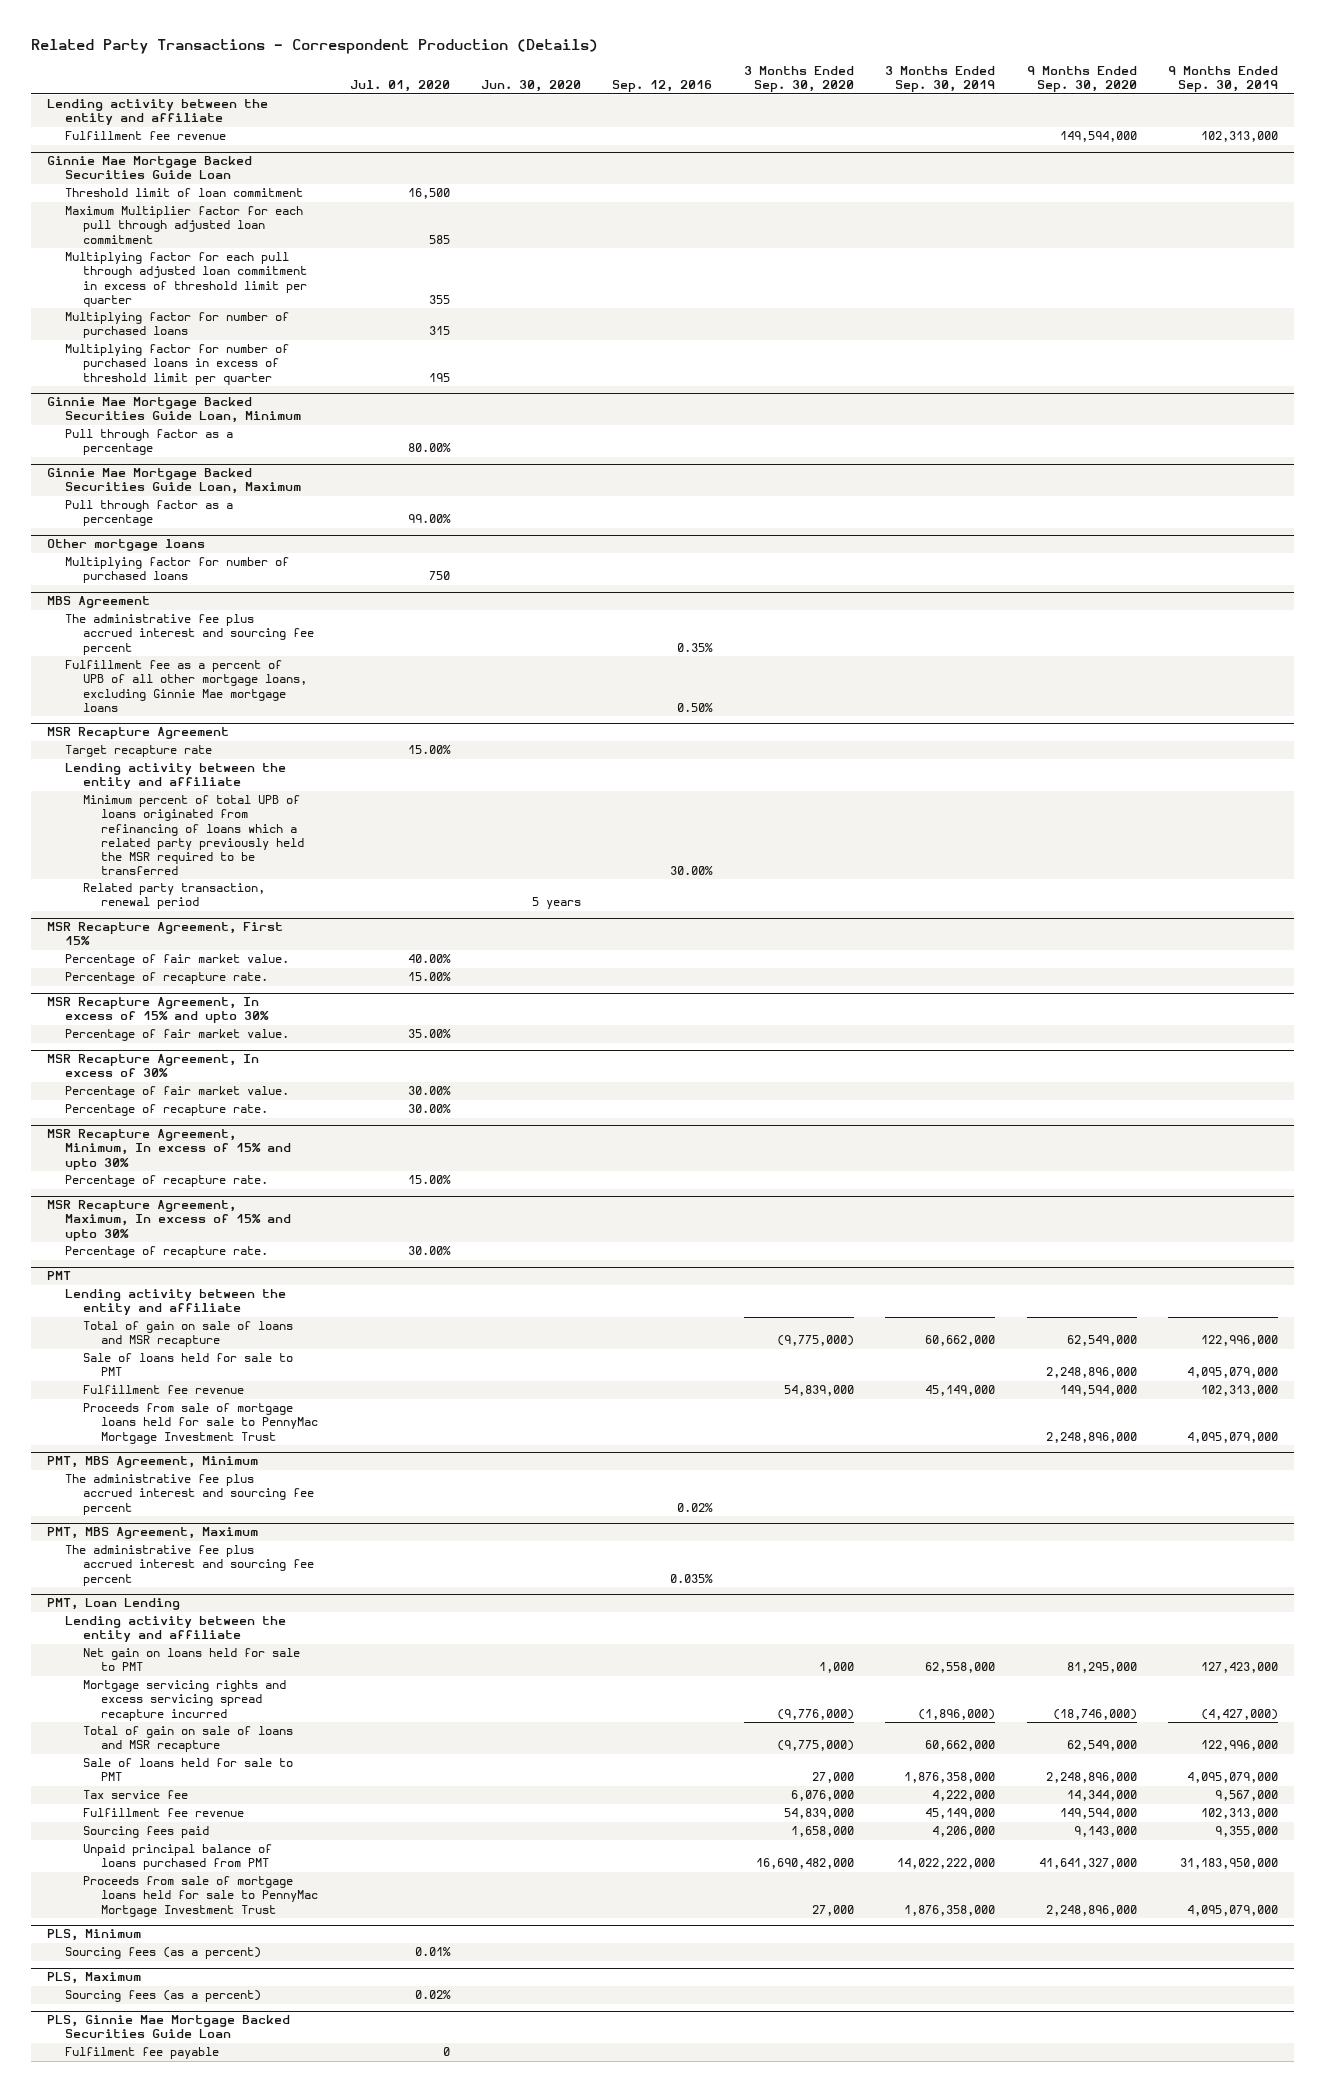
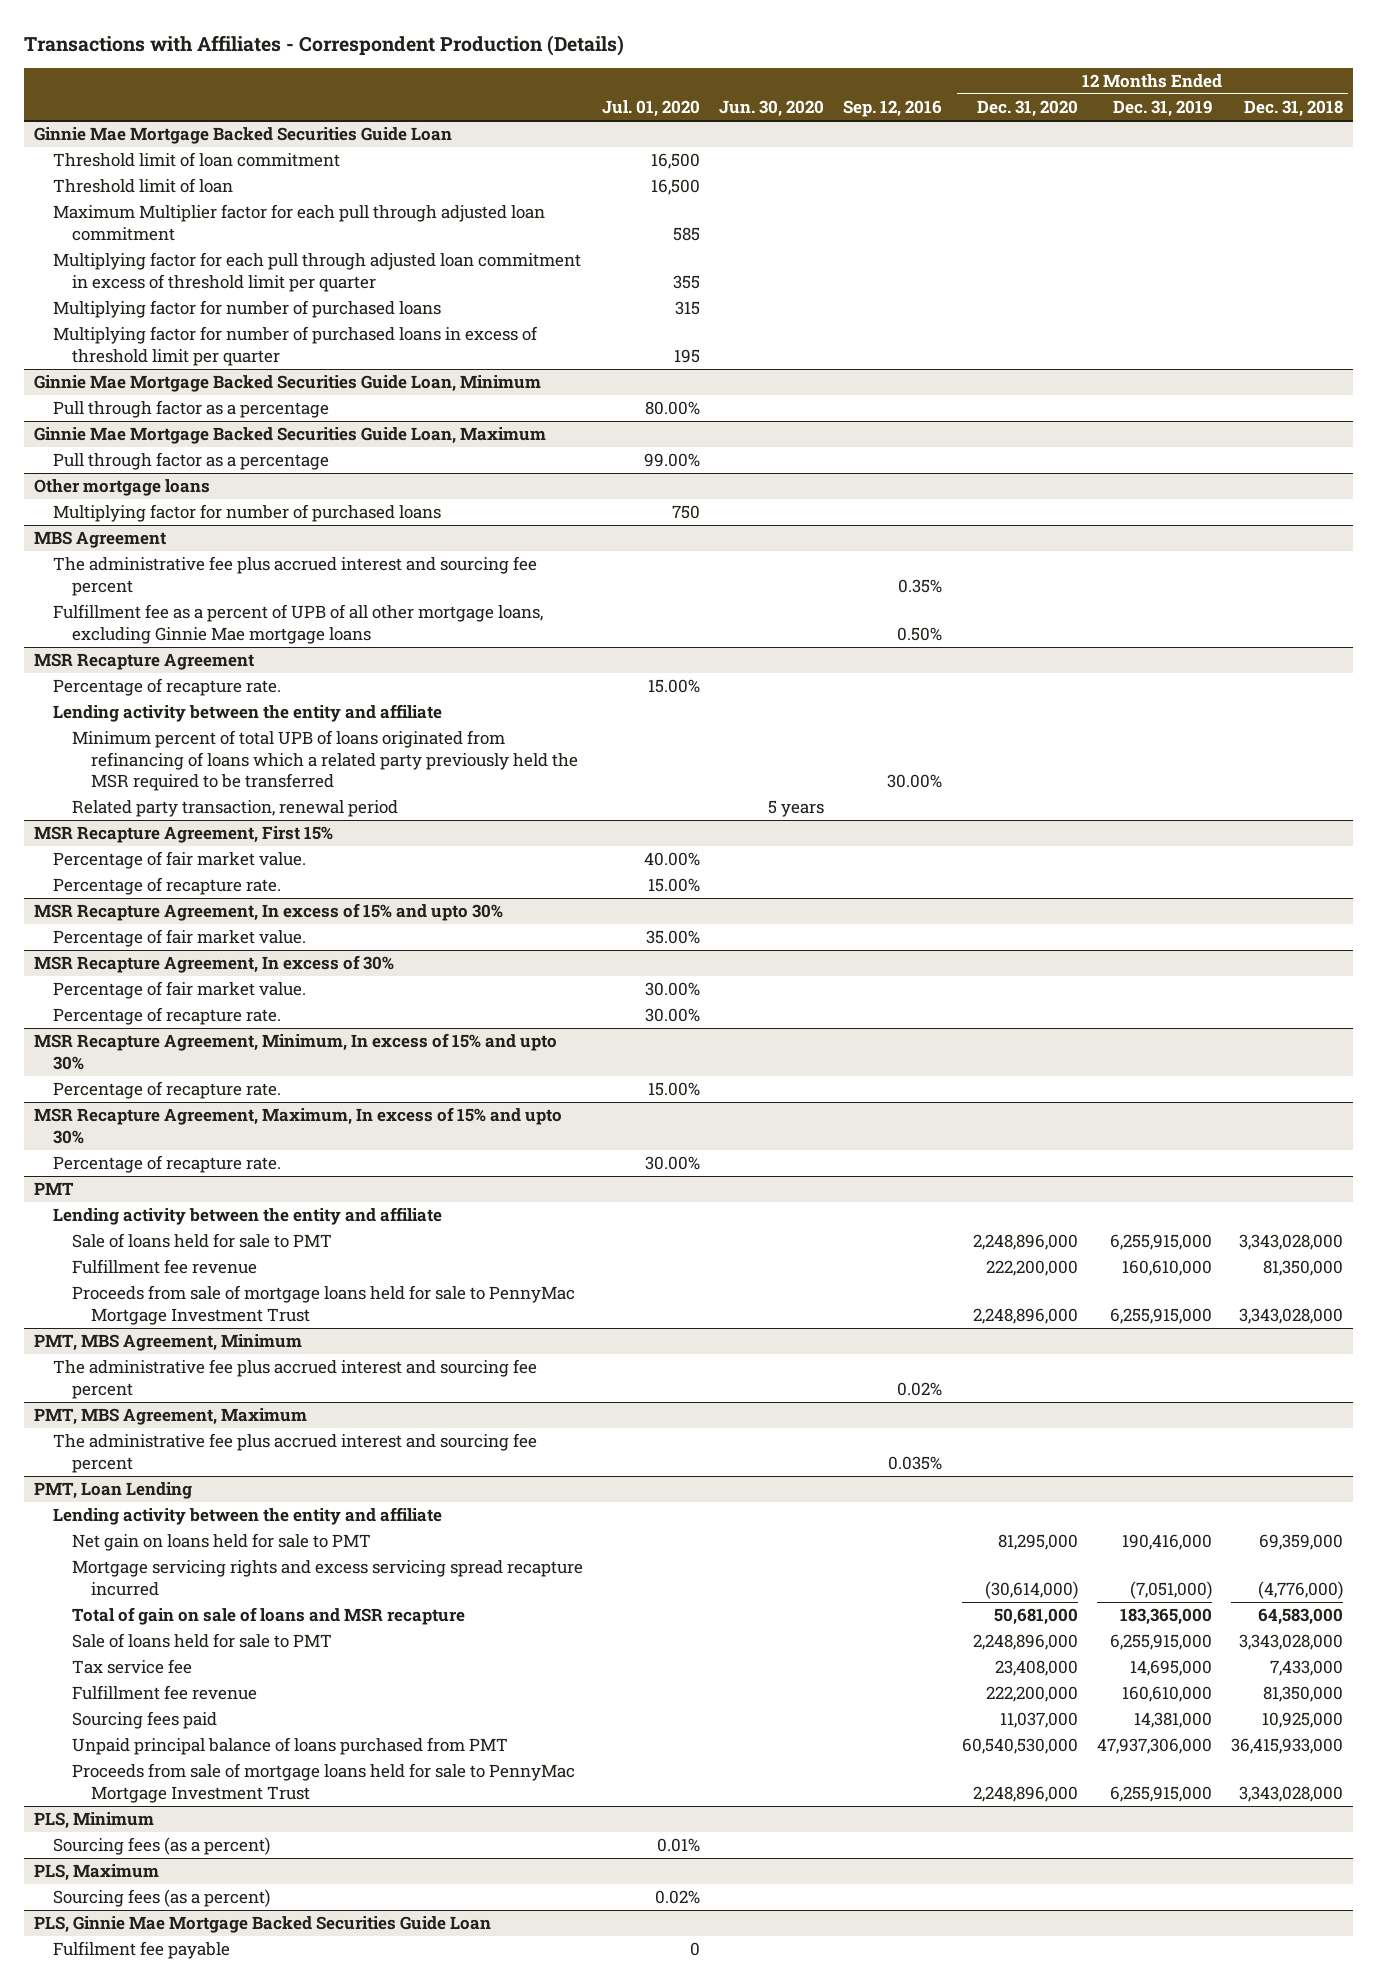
- Related Party Transactions - Correspondent Production (Details)
+ Transactions with Affiliates - Correspondent Production (Details)
- | Jul. 01, 2020 | Jun. 30, 2020 | Sep. 12, 2016 | 3 Months Ended Sep. 30, 2020 | 3 Months Ended Sep. 30, 2019 | 9 Months Ended Sep. 30, 2020 | 9 Months Ended Sep. 30, 2019
+ | Jul. 01, 2020 | Jun. 30, 2020 | Sep. 12, 2016 | 12 Months Ended Dec. 31, 2020 | 12 Months Ended Dec. 31, 2019 | 12 Months Ended Dec. 31, 2018
- Lending activity between the entity and affiliate
- Fulfillment fee revenue | | | | | | 149,594,000 | 102,313,000
@ Ginnie Mae Mortgage Backed Securities Guide Loan
+ Threshold limit of loan | 16,500 | | | | |
@ MSR Recapture Agreement
- Target recapture rate | 15.00% | | | | | |
+ Percentage of recapture rate. | 15.00% | | | | |
@ PMT
- Total of gain on sale of loans and MSR recapture | | | | (9,775,000) | 60,662,000 | 62,549,000 | 122,996,000

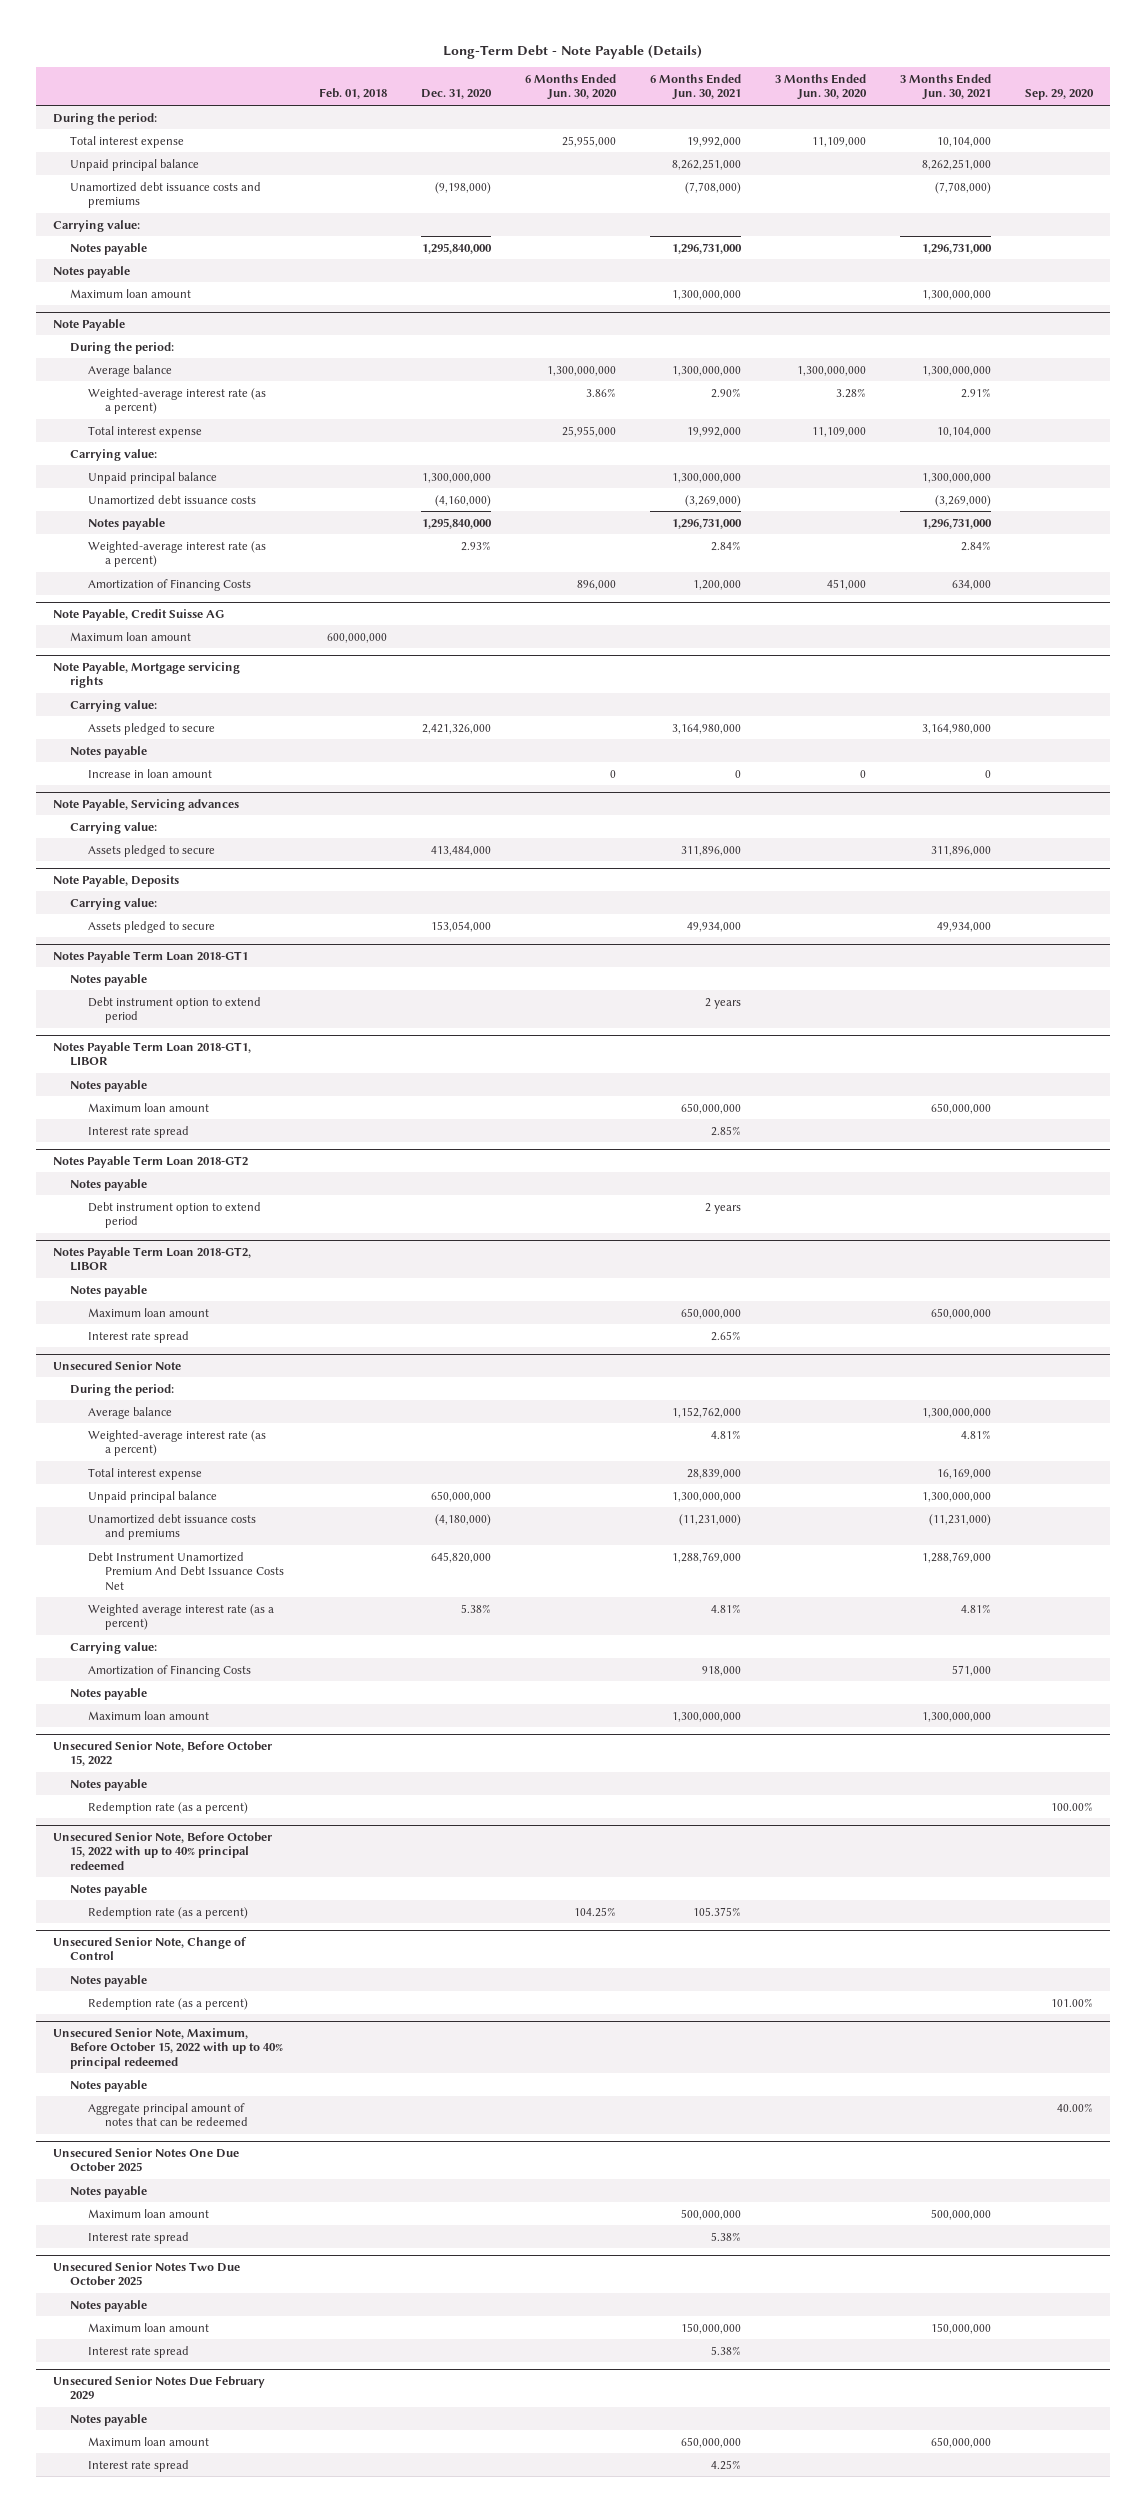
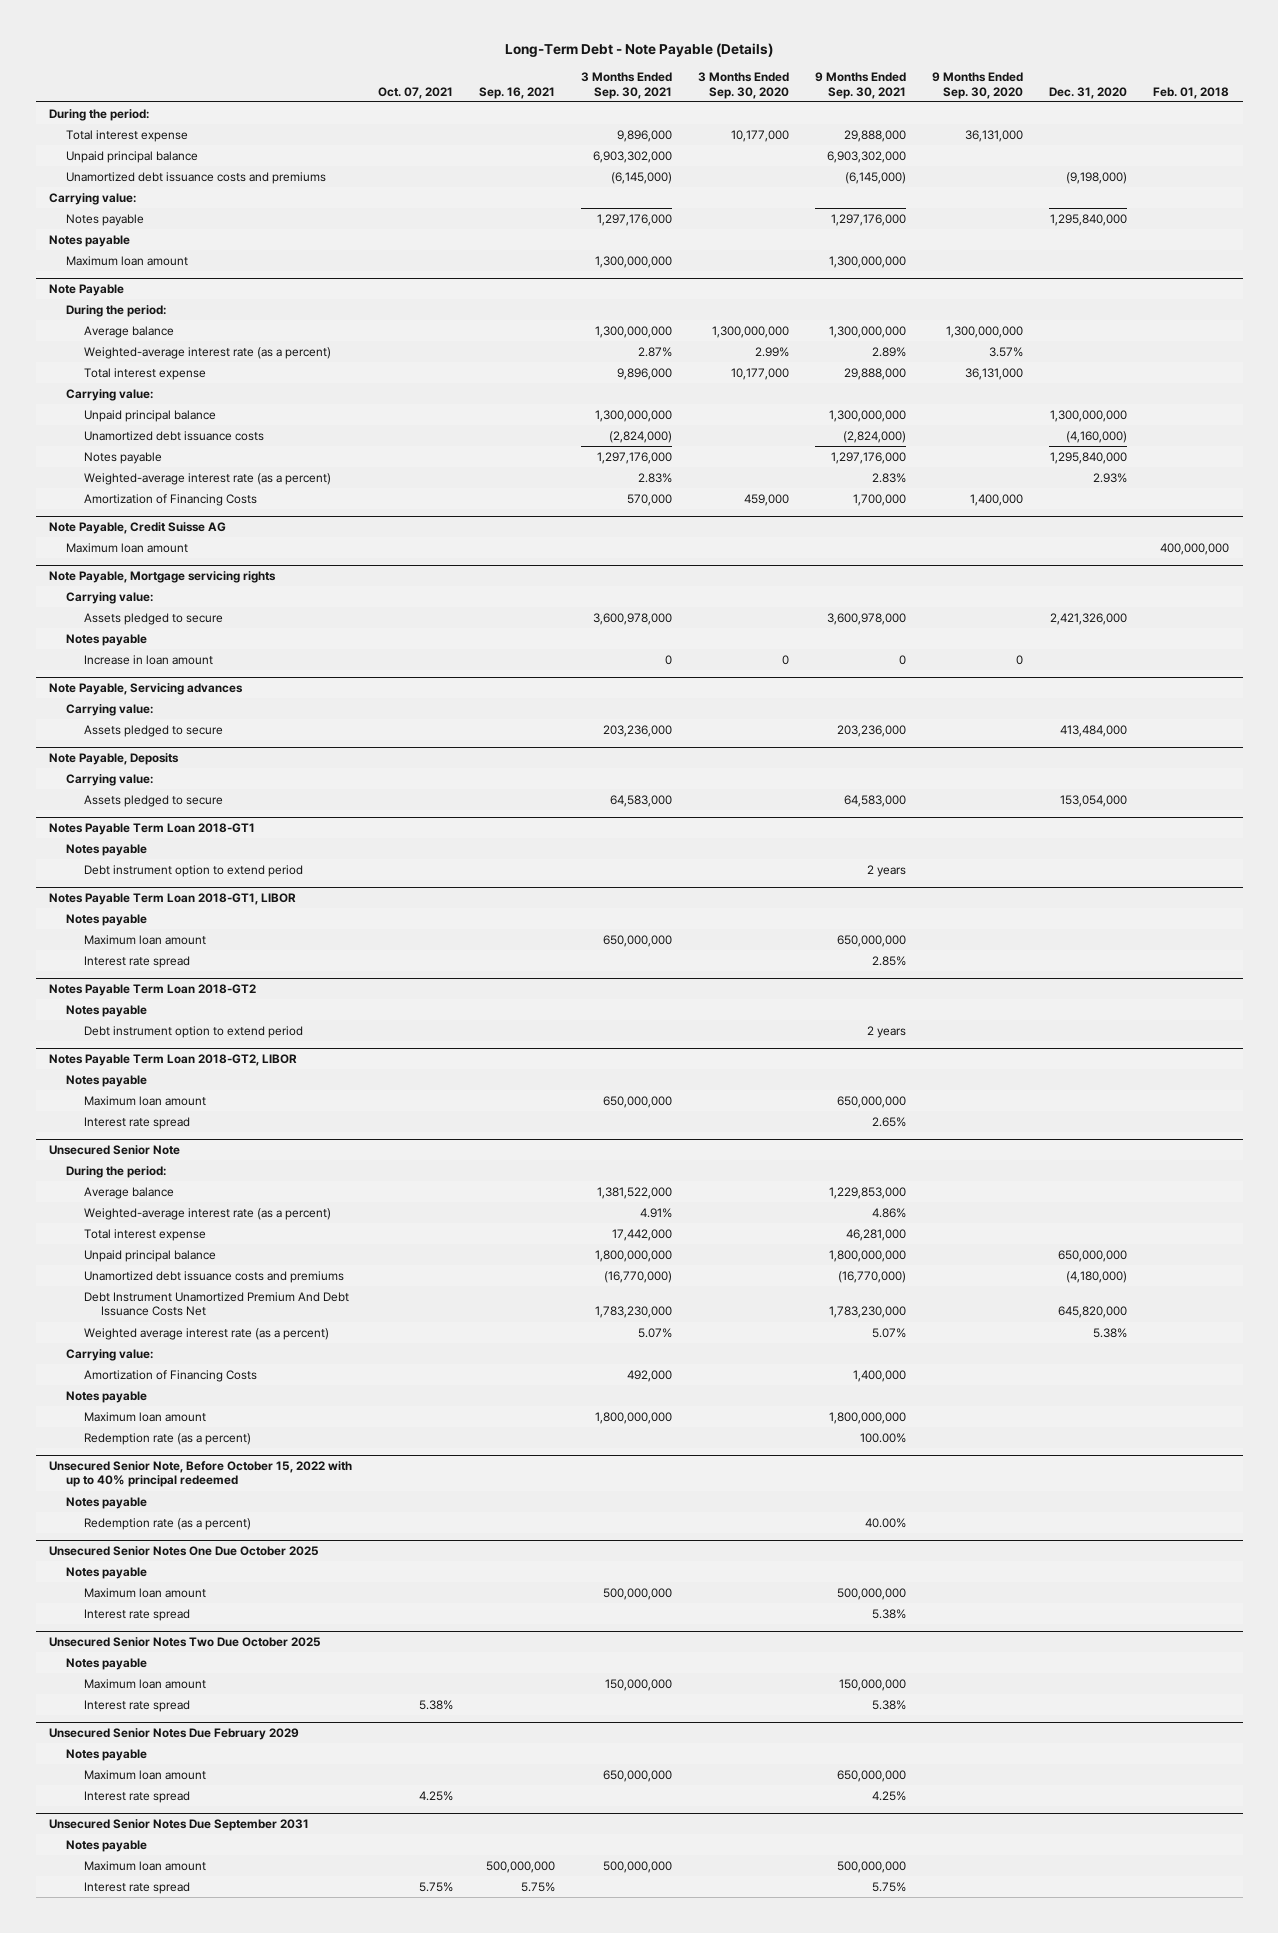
- | Feb. 01, 2018 | Dec. 31, 2020 | 6 Months Ended Jun. 30, 2020 | 6 Months Ended Jun. 30, 2021 | 3 Months Ended Jun. 30, 2020 | 3 Months Ended Jun. 30, 2021 | Sep. 29, 2020
+ | Oct. 07, 2021 | Sep. 16, 2021 | 3 Months Ended Sep. 30, 2021 | 3 Months Ended Sep. 30, 2020 | 9 Months Ended Sep. 30, 2021 | 9 Months Ended Sep. 30, 2020 | Dec. 31, 2020 | Feb. 01, 2018
@ Note Payable, Credit Suisse AG
- Maximum loan amount | 600,000,000 | | | | | |
+ Maximum loan amount | | | | | | | | 400,000,000
- Unsecured Senior Note, Before October 15, 2022
- Notes payable
- Redemption rate (as a percent) | | | | | | | 100.00%
@ Unsecured Senior Note
+ Redemption rate (as a percent) | | | | | 100.00% | | |
- Unsecured Senior Note, Change of Control
- Notes payable
- Redemption rate (as a percent) | | | | | | | 101.00%
- Unsecured Senior Note, Maximum, Before October 15, 2022 with up to 40% principal redeemed
- Notes payable
- Aggregate principal amount of notes that can be redeemed | | | | | | | 40.00%
+ Unsecured Senior Notes Due September 2031
+ Notes payable
+ Maximum loan amount | | 500,000,000 | 500,000,000 | | 500,000,000 | | |
+ Interest rate spread | 5.75% | 5.75% | | | 5.75% | | |

